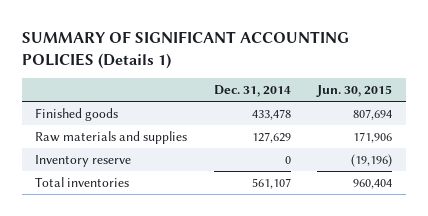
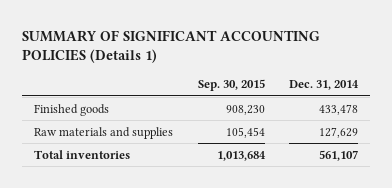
- | Dec. 31, 2014 | Jun. 30, 2015
+ | Sep. 30, 2015 | Dec. 31, 2014
- Inventory reserve | 0 | (19,196)

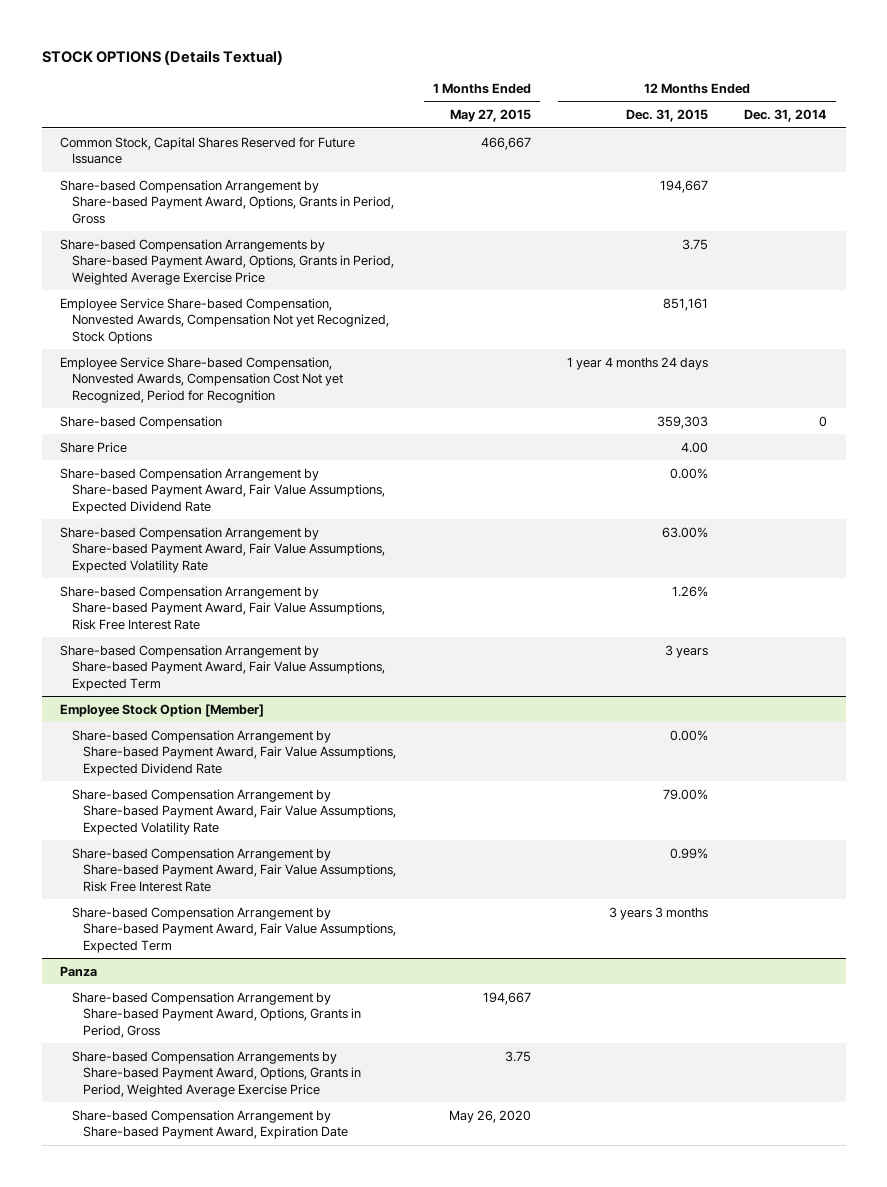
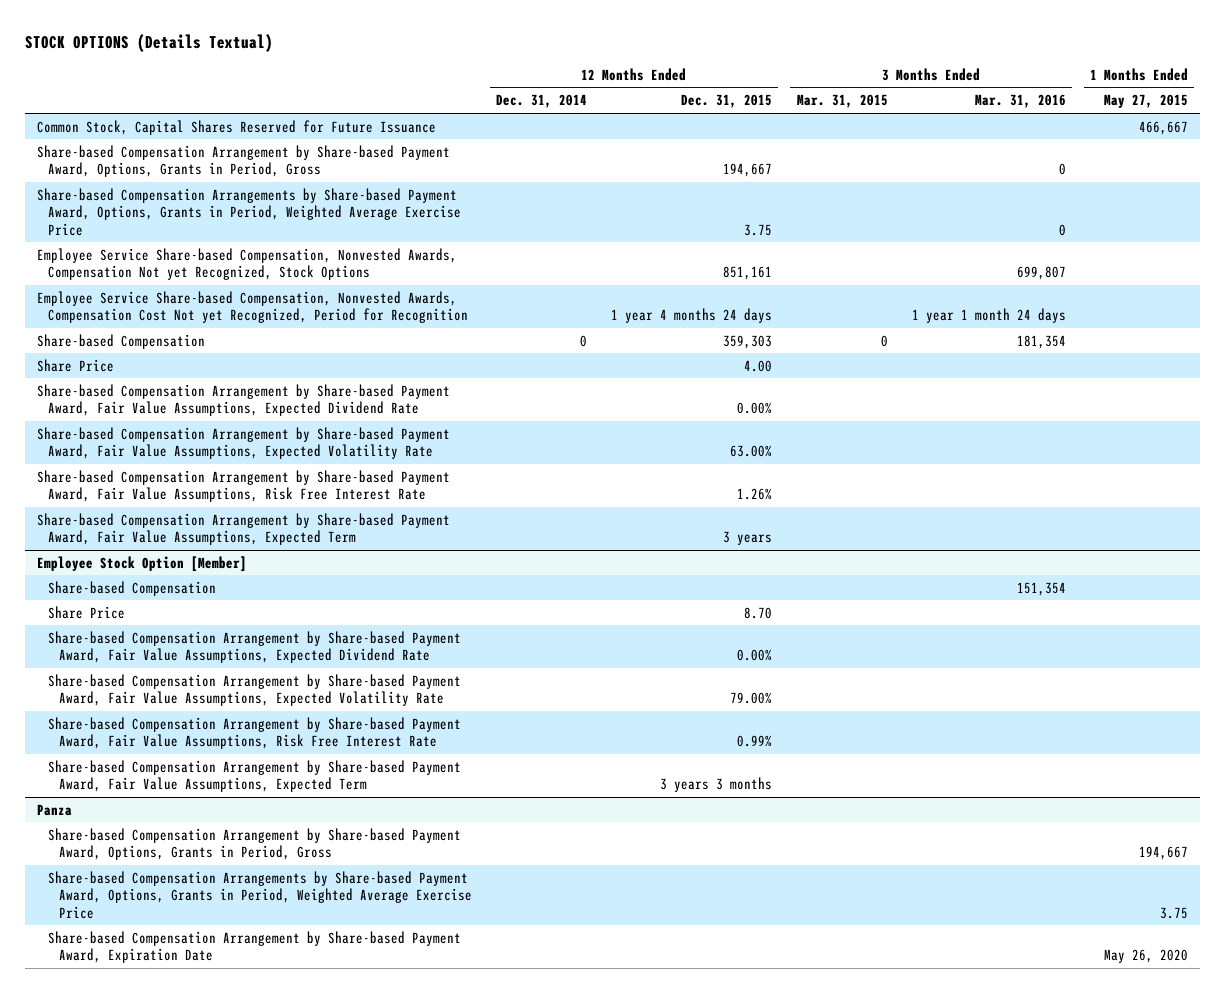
- | 1 Months Ended May 27, 2015 | 12 Months Ended Dec. 31, 2015 | 12 Months Ended Dec. 31, 2014
+ | 12 Months Ended Dec. 31, 2014 | 12 Months Ended Dec. 31, 2015 | 3 Months Ended Mar. 31, 2015 | 3 Months Ended Mar. 31, 2016 | 1 Months Ended May 27, 2015
@ Employee Stock Option [Member]
+ Share-based Compensation | | | | 151,354 |
+ Share Price | | 8.70 | | |

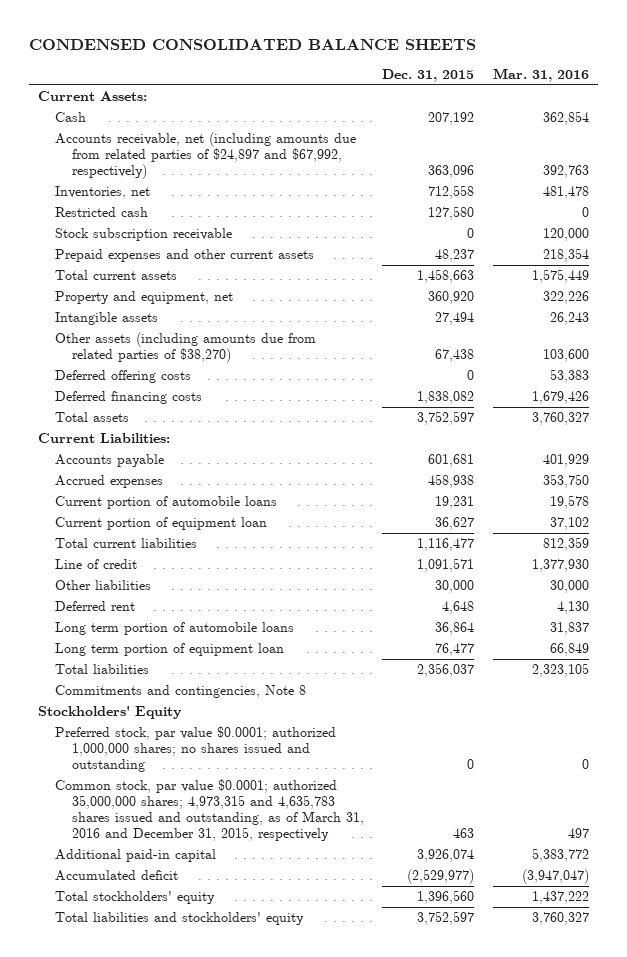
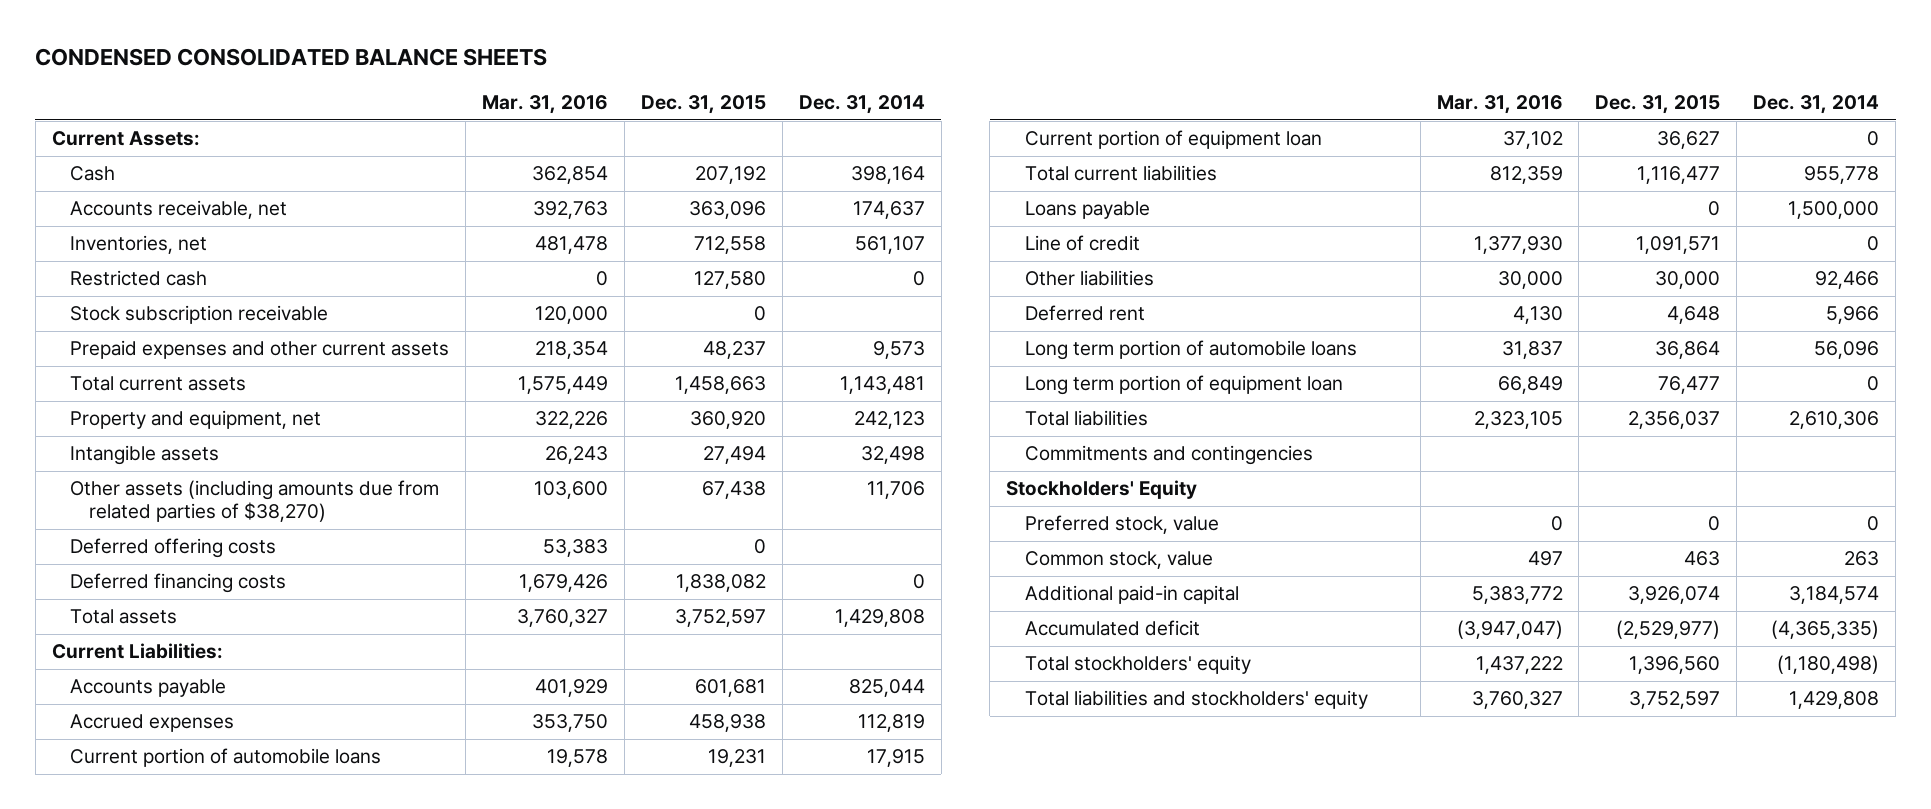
- | Dec. 31, 2015 | Mar. 31, 2016
+ | Mar. 31, 2016 | Dec. 31, 2015 | Dec. 31, 2014
- Accounts receivable, net (including amounts due from related parties of $24,897 and $67,992, respectively) | 363,096 | 392,763
+ Accounts receivable, net | 392,763 | 363,096 | 174,637
+ Loans payable | | 0 | 1,500,000
- Commitments and contingencies, Note 8
+ Commitments and contingencies
- Preferred stock, par value $0.0001; authorized 1,000,000 shares; no shares issued and outstanding | 0 | 0
- Common stock, par value $0.0001; authorized 35,000,000 shares; 4,973,315 and 4,635,783 shares issued and outstanding, as of March 31, 2016 and December 31, 2015, respectively | 463 | 497
+ Preferred stock, value | 0 | 0 | 0
+ Common stock, value | 497 | 463 | 263

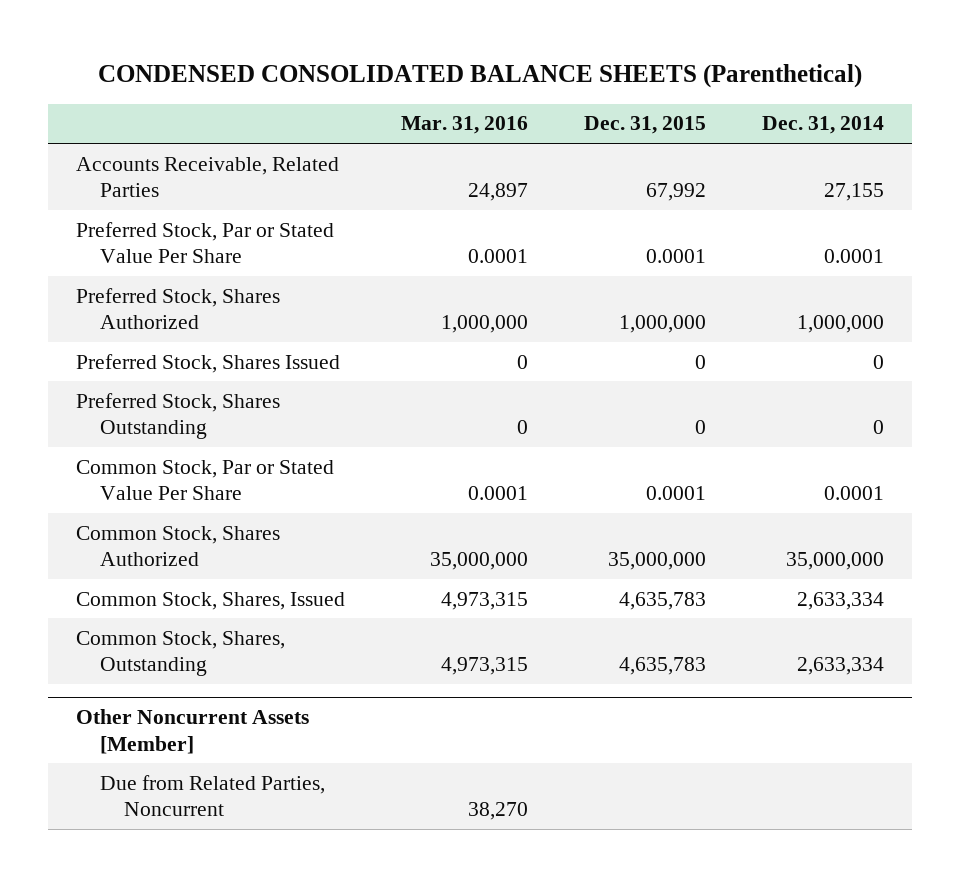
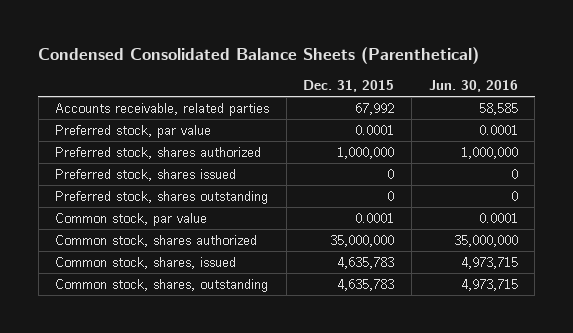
- CONDENSED CONSOLIDATED BALANCE SHEETS (Parenthetical)
+ Condensed Consolidated Balance Sheets (Parenthetical)
- | Mar. 31, 2016 | Dec. 31, 2015 | Dec. 31, 2014
+ | Dec. 31, 2015 | Jun. 30, 2016
- Accounts Receivable, Related Parties | 24,897 | 67,992 | 27,155
- Preferred Stock, Par or Stated Value Per Share | 0.0001 | 0.0001 | 0.0001
- Preferred Stock, Shares Authorized | 1,000,000 | 1,000,000 | 1,000,000
- Preferred Stock, Shares Issued | 0 | 0 | 0
- Preferred Stock, Shares Outstanding | 0 | 0 | 0
- Common Stock, Par or Stated Value Per Share | 0.0001 | 0.0001 | 0.0001
- Common Stock, Shares Authorized | 35,000,000 | 35,000,000 | 35,000,000
- Common Stock, Shares, Issued | 4,973,315 | 4,635,783 | 2,633,334
- Common Stock, Shares, Outstanding | 4,973,315 | 4,635,783 | 2,633,334
- Other Noncurrent Assets [Member]
- Due from Related Parties, Noncurrent | 38,270 | |
+ Accounts receivable, related parties | 67,992 | 58,585
+ Preferred stock, par value | 0.0001 | 0.0001
+ Preferred stock, shares authorized | 1,000,000 | 1,000,000
+ Preferred stock, shares issued | 0 | 0
+ Preferred stock, shares outstanding | 0 | 0
+ Common stock, par value | 0.0001 | 0.0001
+ Common stock, shares authorized | 35,000,000 | 35,000,000
+ Common stock, shares, issued | 4,635,783 | 4,973,715
+ Common stock, shares, outstanding | 4,635,783 | 4,973,715

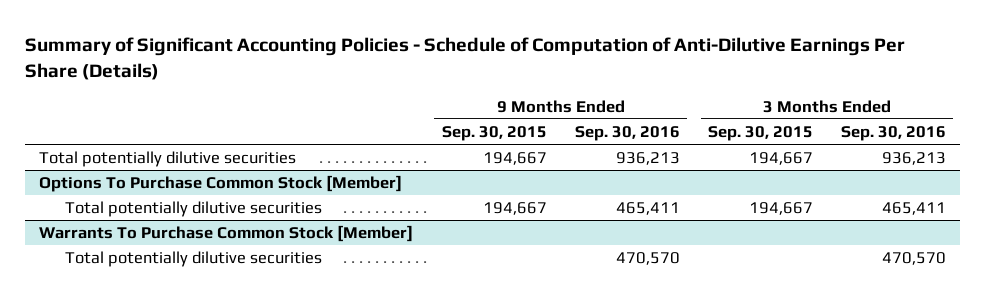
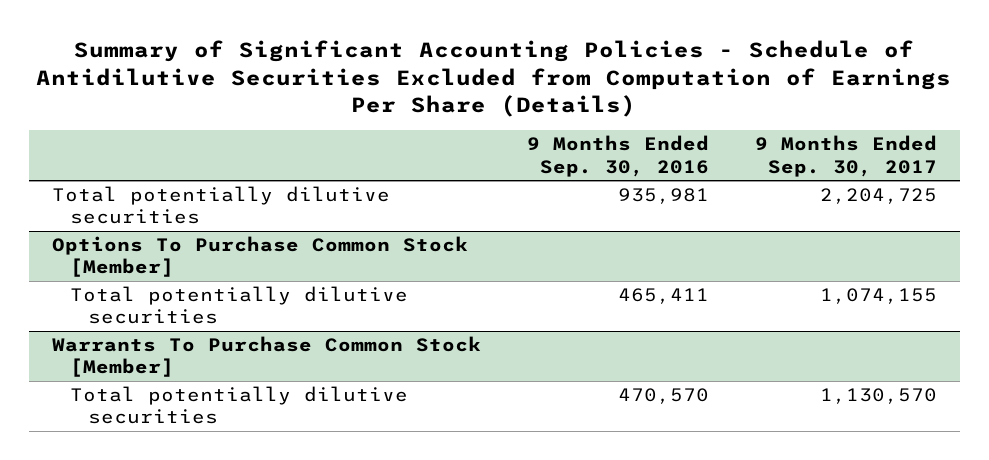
- Summary of Significant Accounting Policies - Schedule of Computation of Anti-Dilutive Earnings Per Share (Details)
+ Summary of Significant Accounting Policies - Schedule of Antidilutive Securities Excluded from Computation of Earnings Per Share (Details)
- | 9 Months Ended Sep. 30, 2015 | 9 Months Ended Sep. 30, 2016 | 3 Months Ended Sep. 30, 2015 | 3 Months Ended Sep. 30, 2016
+ | 9 Months Ended Sep. 30, 2016 | 9 Months Ended Sep. 30, 2017
- Total potentially dilutive securities | 194,667 | 936,213 | 194,667 | 936,213
+ Total potentially dilutive securities | 935,981 | 2,204,725

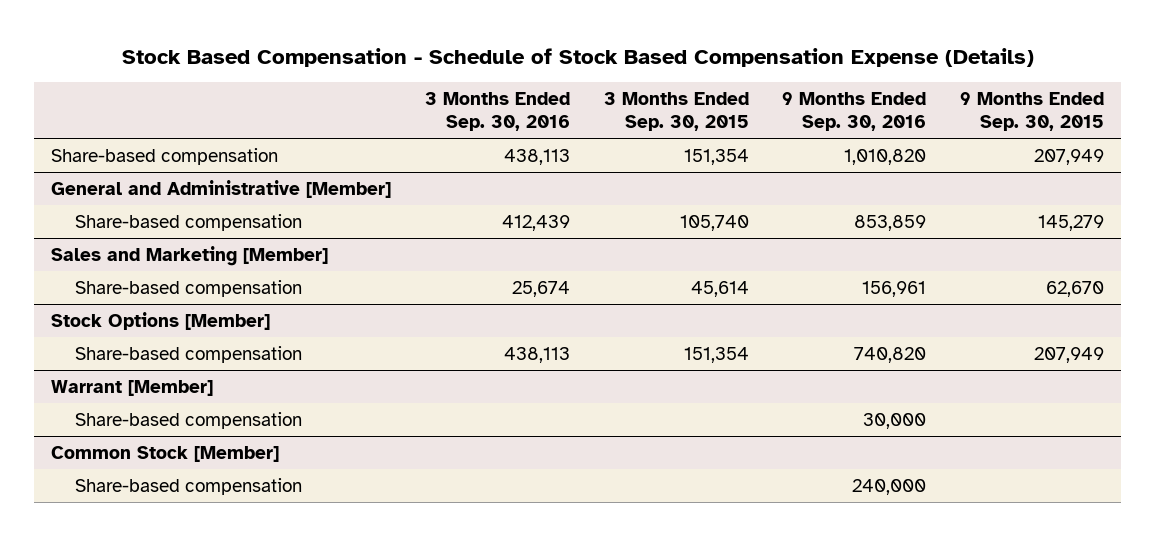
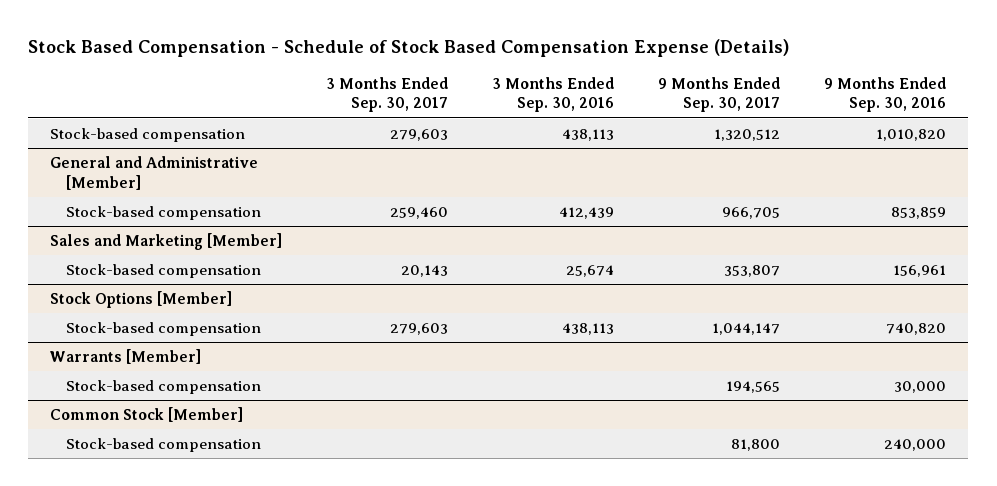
- | 3 Months Ended Sep. 30, 2016 | 3 Months Ended Sep. 30, 2015 | 9 Months Ended Sep. 30, 2016 | 9 Months Ended Sep. 30, 2015
+ | 3 Months Ended Sep. 30, 2017 | 3 Months Ended Sep. 30, 2016 | 9 Months Ended Sep. 30, 2017 | 9 Months Ended Sep. 30, 2016
- Share-based compensation | 438,113 | 151,354 | 1,010,820 | 207,949
+ Stock-based compensation | 279,603 | 438,113 | 1,320,512 | 1,010,820
@ General and Administrative [Member]
- Share-based compensation | 412,439 | 105,740 | 853,859 | 145,279
+ Stock-based compensation | 259,460 | 412,439 | 966,705 | 853,859
@ Sales and Marketing [Member]
- Share-based compensation | 25,674 | 45,614 | 156,961 | 62,670
+ Stock-based compensation | 20,143 | 25,674 | 353,807 | 156,961
@ Stock Options [Member]
- Share-based compensation | 438,113 | 151,354 | 740,820 | 207,949
- Warrant [Member]
- Share-based compensation | | | 30,000 |
@ Stock Options [Member]
+ Stock-based compensation | 279,603 | 438,113 | 1,044,147 | 740,820
+ Warrants [Member]
+ Stock-based compensation | | | 194,565 | 30,000
@ Common Stock [Member]
- Share-based compensation | | | 240,000 |
+ Stock-based compensation | | | 81,800 | 240,000

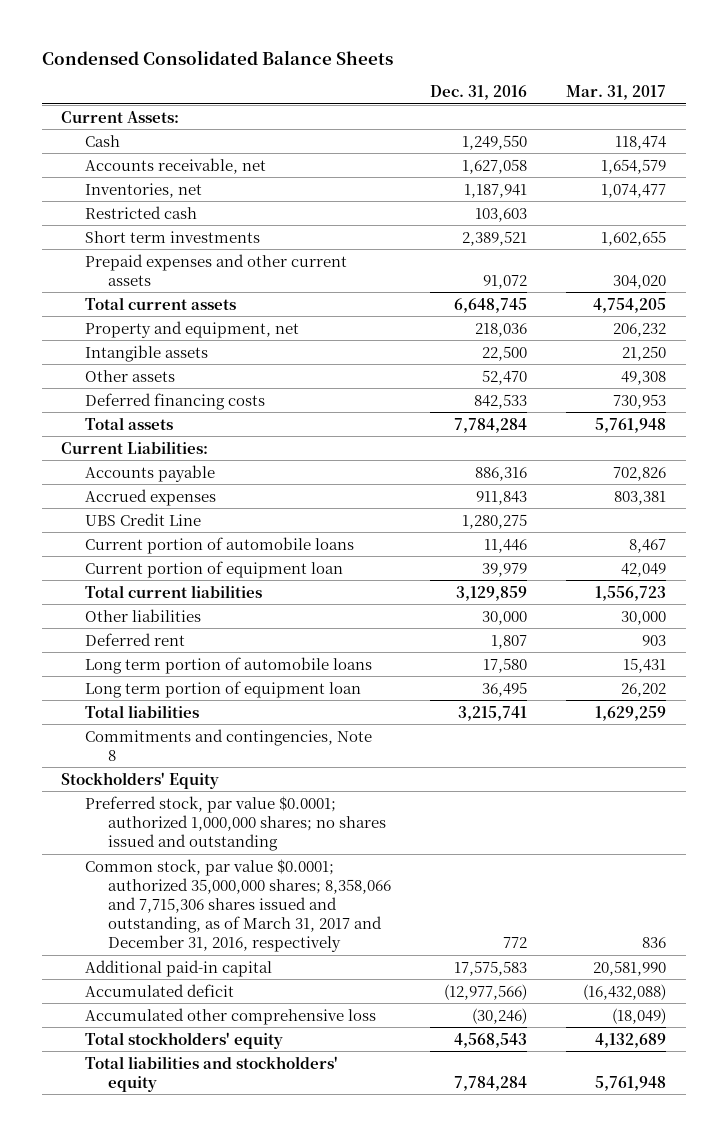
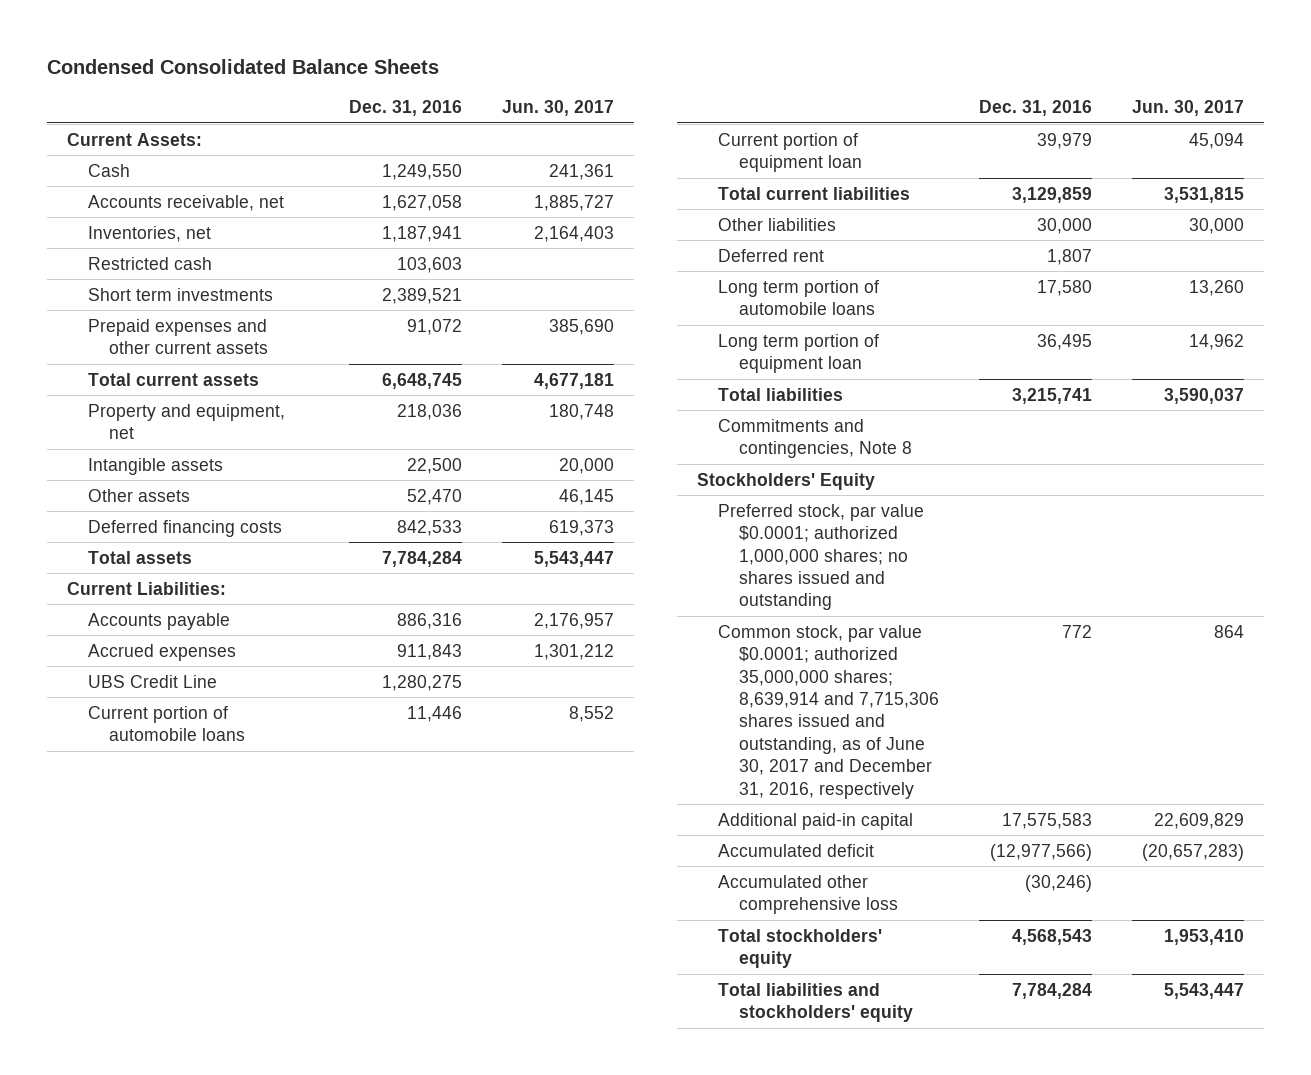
- | Dec. 31, 2016 | Mar. 31, 2017
+ | Dec. 31, 2016 | Jun. 30, 2017
- Common stock, par value $0.0001; authorized 35,000,000 shares; 8,358,066 and 7,715,306 shares issued and outstanding, as of March 31, 2017 and December 31, 2016, respectively | 772 | 836
+ Common stock, par value $0.0001; authorized 35,000,000 shares; 8,639,914 and 7,715,306 shares issued and outstanding, as of June 30, 2017 and December 31, 2016, respectively | 772 | 864

